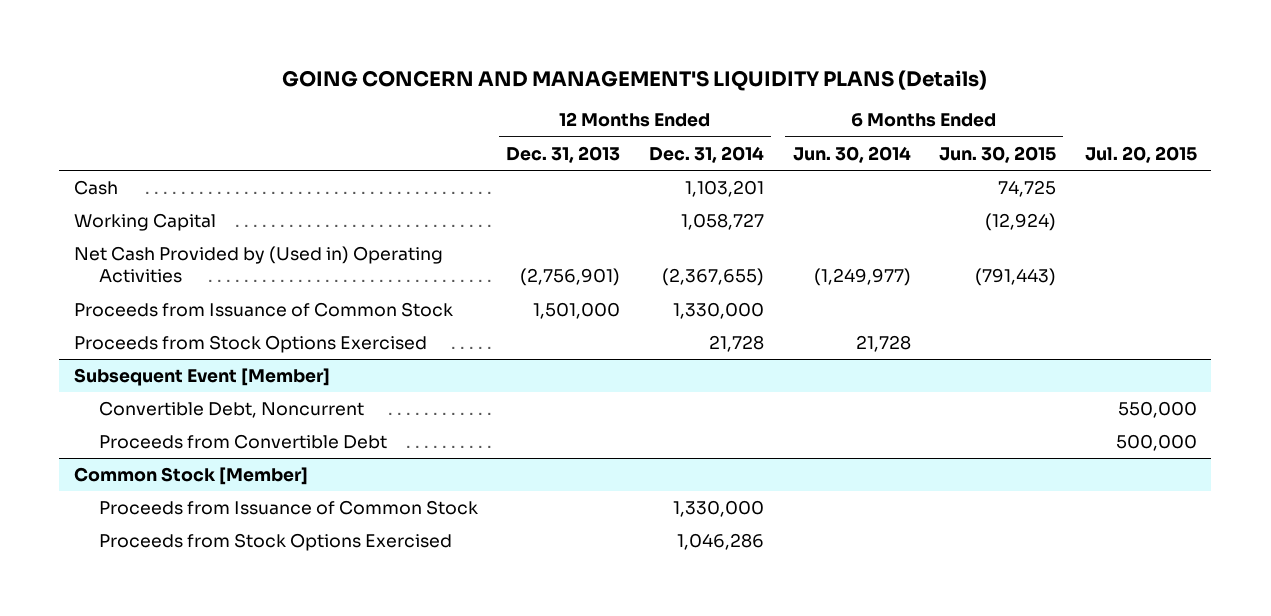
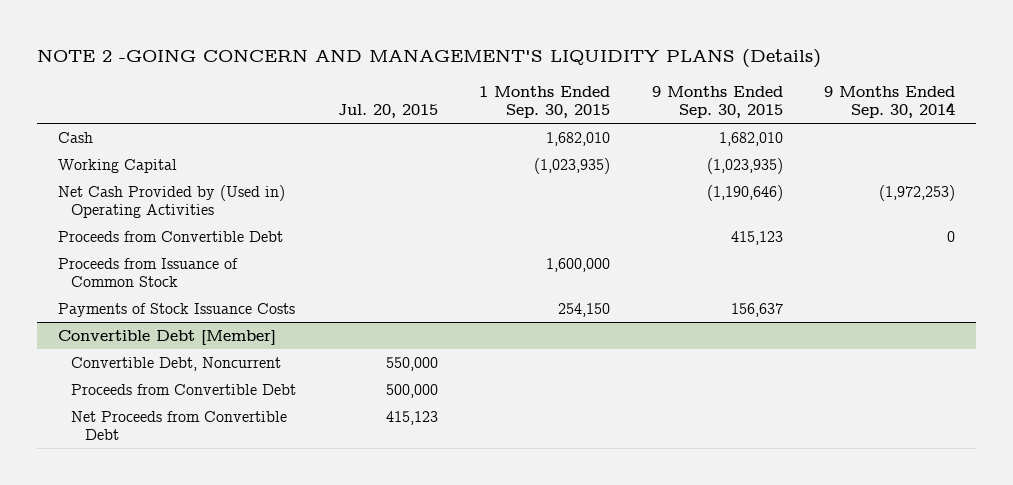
- GOING CONCERN AND MANAGEMENT'S LIQUIDITY PLANS (Details)
+ NOTE 2 -GOING CONCERN AND MANAGEMENT'S LIQUIDITY PLANS (Details)
- | 12 Months Ended Dec. 31, 2013 | 12 Months Ended Dec. 31, 2014 | 6 Months Ended Jun. 30, 2014 | 6 Months Ended Jun. 30, 2015 | Jul. 20, 2015
+ | Jul. 20, 2015 | 1 Months Ended Sep. 30, 2015 | 9 Months Ended Sep. 30, 2015 | 9 Months Ended Sep. 30, 2014
+ Proceeds from Convertible Debt | | | 415,123 | 0
- Proceeds from Stock Options Exercised | | 21,728 | 21,728 | |
- Subsequent Event [Member]
+ Payments of Stock Issuance Costs | | 254,150 | 156,637 |
+ Convertible Debt [Member]
- Common Stock [Member]
- Proceeds from Issuance of Common Stock | | 1,330,000 | | |
- Proceeds from Stock Options Exercised | | 1,046,286 | | |
+ Net Proceeds from Convertible Debt | 415,123 | | |

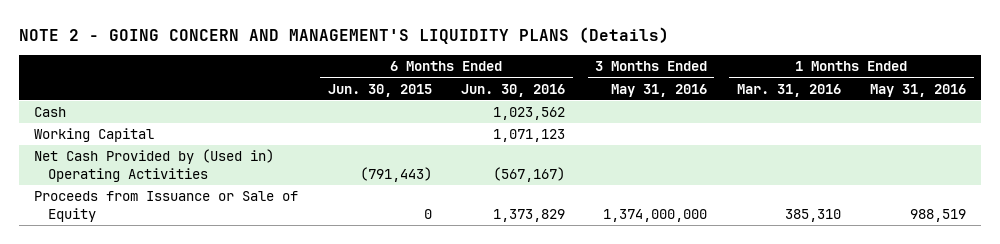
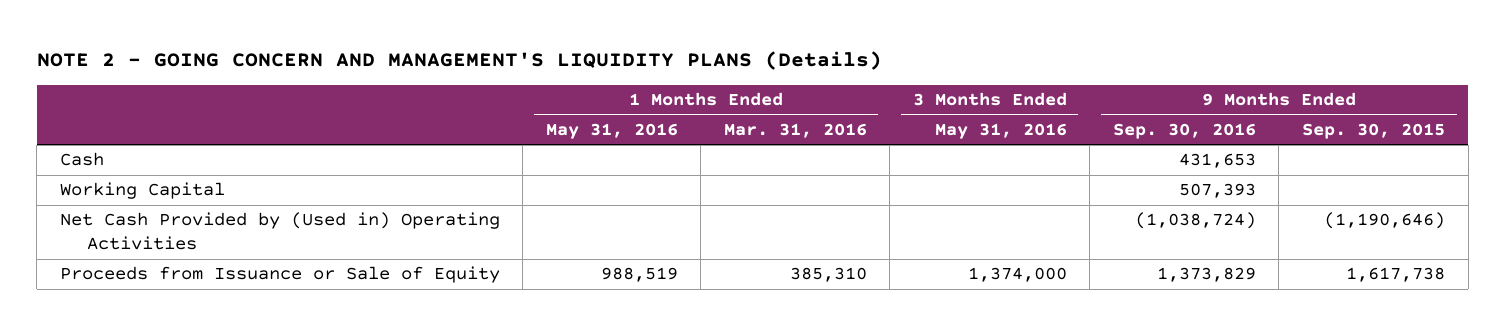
- | 6 Months Ended Jun. 30, 2015 | 6 Months Ended Jun. 30, 2016 | 3 Months Ended May 31, 2016 | 1 Months Ended Mar. 31, 2016 | 1 Months Ended May 31, 2016
+ | 1 Months Ended May 31, 2016 | 1 Months Ended Mar. 31, 2016 | 3 Months Ended May 31, 2016 | 9 Months Ended Sep. 30, 2016 | 9 Months Ended Sep. 30, 2015
- Proceeds from Issuance or Sale of Equity | 0 | 1,373,829 | 1,374,000,000 | 385,310 | 988,519
+ Proceeds from Issuance or Sale of Equity | 988,519 | 385,310 | 1,374,000 | 1,373,829 | 1,617,738

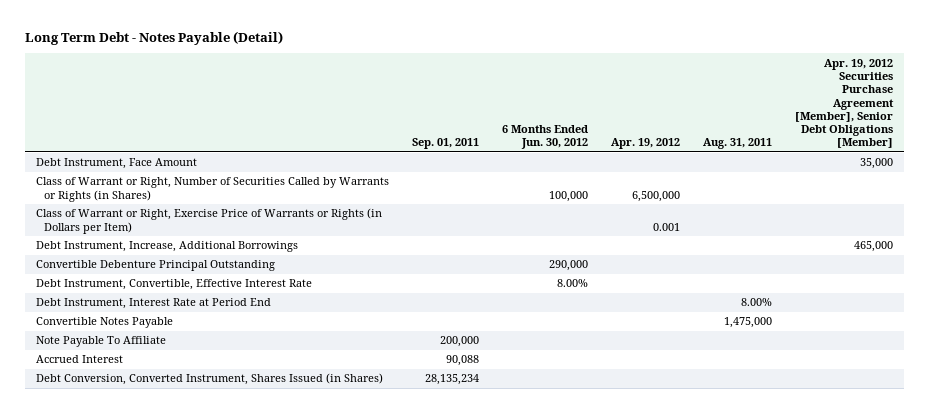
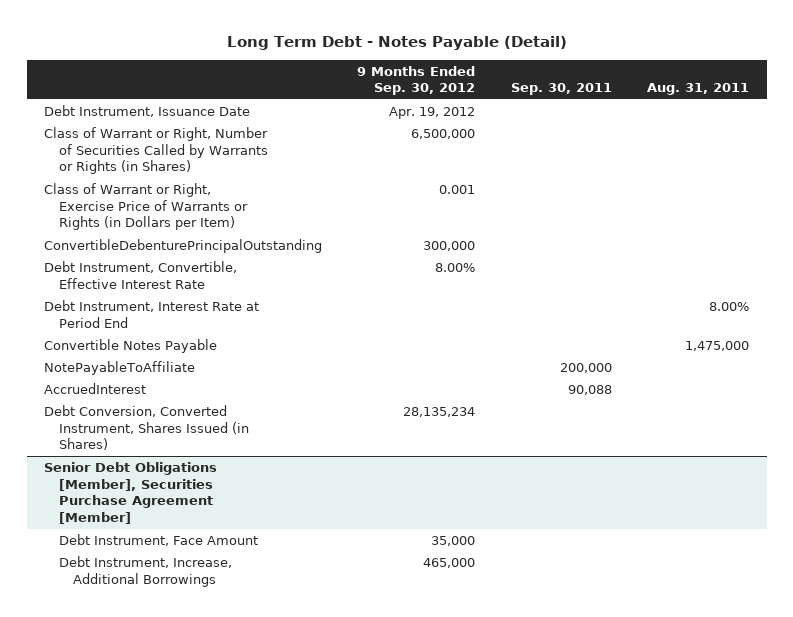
- | Sep. 01, 2011 | 6 Months Ended Jun. 30, 2012 | Apr. 19, 2012 | Aug. 31, 2011 | Apr. 19, 2012 Securities Purchase Agreement [Member], Senior Debt Obligations [Member]
+ | 9 Months Ended Sep. 30, 2012 | Sep. 30, 2011 | Aug. 31, 2011
- Debt Instrument, Face Amount | | | | | 35,000
+ Debt Instrument, Issuance Date | Apr. 19, 2012 | |
- Debt Instrument, Increase, Additional Borrowings | | | | | 465,000
- Convertible Debenture Principal Outstanding | | 290,000 | | |
+ ConvertibleDebenturePrincipalOutstanding | 300,000 | |
- Note Payable To Affiliate | 200,000 | | | |
- Accrued Interest | 90,088 | | | |
+ NotePayableToAffiliate | | 200,000 |
+ AccruedInterest | | 90,088 |
+ Senior Debt Obligations [Member], Securities Purchase Agreement [Member]
+ Debt Instrument, Face Amount | 35,000 | |
+ Debt Instrument, Increase, Additional Borrowings | 465,000 | |

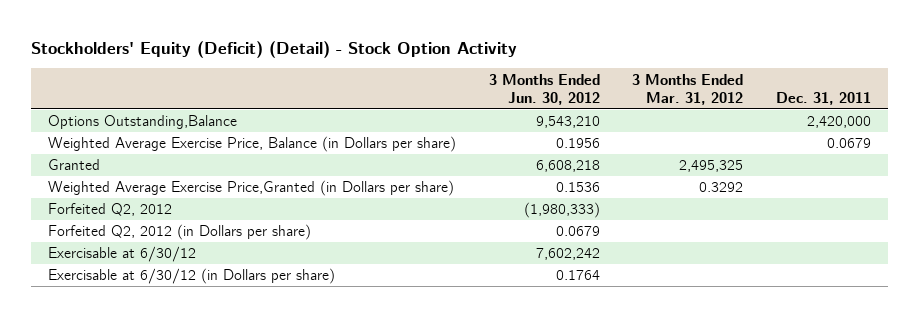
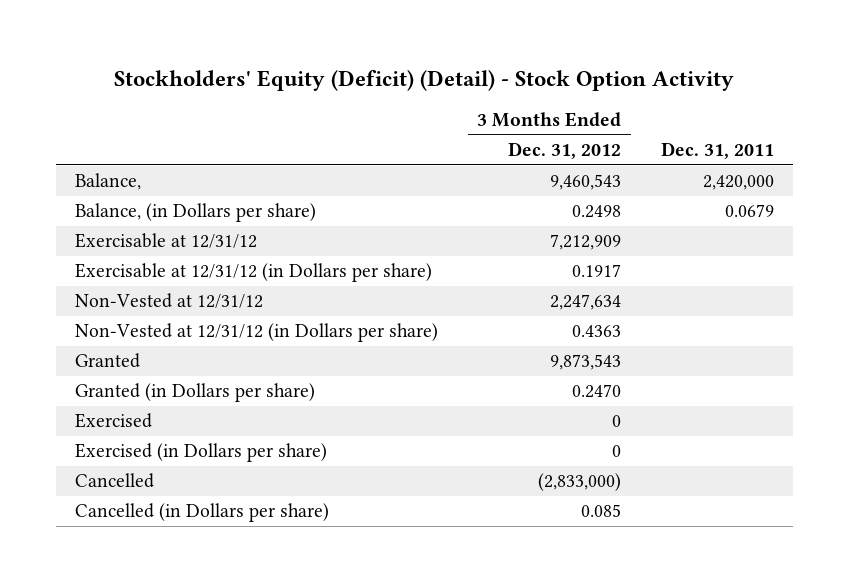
- | 3 Months Ended Jun. 30, 2012 | 3 Months Ended Mar. 31, 2012 | Dec. 31, 2011
+ | 3 Months Ended Dec. 31, 2012 | Dec. 31, 2011
- Options Outstanding,Balance | 9,543,210 | | 2,420,000
- Weighted Average Exercise Price, Balance (in Dollars per share) | 0.1956 | | 0.0679
+ Balance, | 9,460,543 | 2,420,000
+ Balance, (in Dollars per share) | 0.2498 | 0.0679
+ Exercisable at 12/31/12 | 7,212,909 |
+ Exercisable at 12/31/12 (in Dollars per share) | 0.1917 |
+ Non-Vested at 12/31/12 | 2,247,634 |
+ Non-Vested at 12/31/12 (in Dollars per share) | 0.4363 |
- Weighted Average Exercise Price,Granted (in Dollars per share) | 0.1536 | 0.3292 |
- Forfeited Q2, 2012 | (1,980,333) | |
- Forfeited Q2, 2012 (in Dollars per share) | 0.0679 | |
- Exercisable at 6/30/12 | 7,602,242 | |
- Exercisable at 6/30/12 (in Dollars per share) | 0.1764 | |
+ Granted (in Dollars per share) | 0.2470 |
+ Exercised | 0 |
+ Exercised (in Dollars per share) | 0 |
+ Cancelled | (2,833,000) |
+ Cancelled (in Dollars per share) | 0.085 |

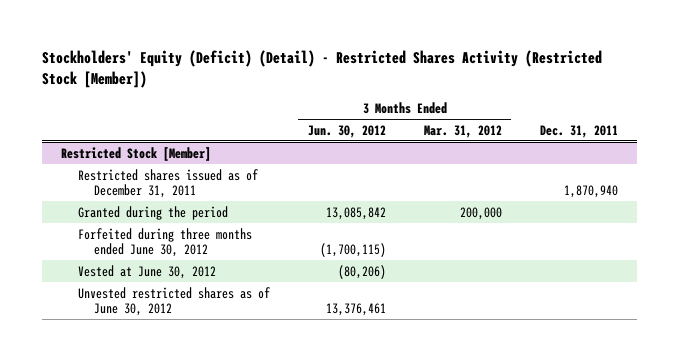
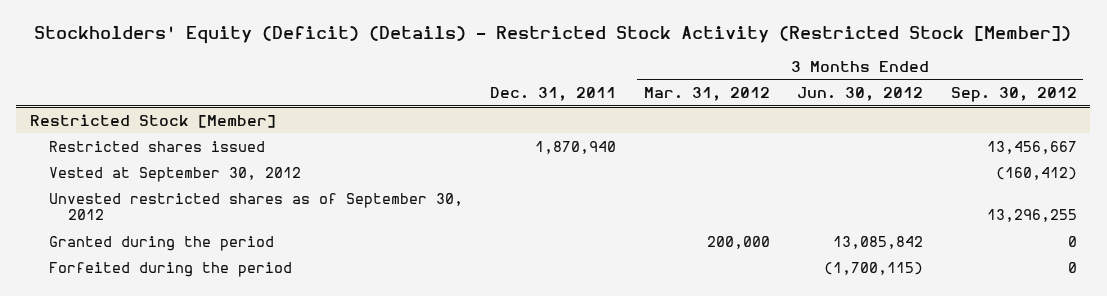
- Stockholders' Equity (Deficit) (Detail) - Restricted Shares Activity (Restricted Stock [Member])
+ Stockholders' Equity (Deficit) (Details) - Restricted Stock Activity (Restricted Stock [Member])
- | 3 Months Ended Jun. 30, 2012 | 3 Months Ended Mar. 31, 2012 | Dec. 31, 2011
+ | Dec. 31, 2011 | 3 Months Ended Mar. 31, 2012 | 3 Months Ended Jun. 30, 2012 | 3 Months Ended Sep. 30, 2012
@ Restricted Stock [Member]
- Restricted shares issued as of December 31, 2011 | | | 1,870,940
+ Restricted shares issued | 1,870,940 | | | 13,456,667
+ Vested at September 30, 2012 | | | | (160,412)
+ Unvested restricted shares as of September 30, 2012 | | | | 13,296,255
- Forfeited during three months ended June 30, 2012 | (1,700,115) | |
- Vested at June 30, 2012 | (80,206) | |
- Unvested restricted shares as of June 30, 2012 | 13,376,461 | |
+ Forfeited during the period | | | (1,700,115) | 0

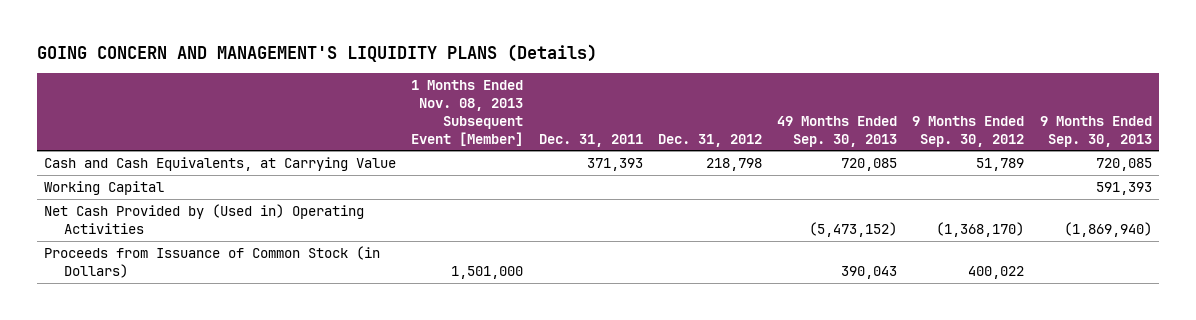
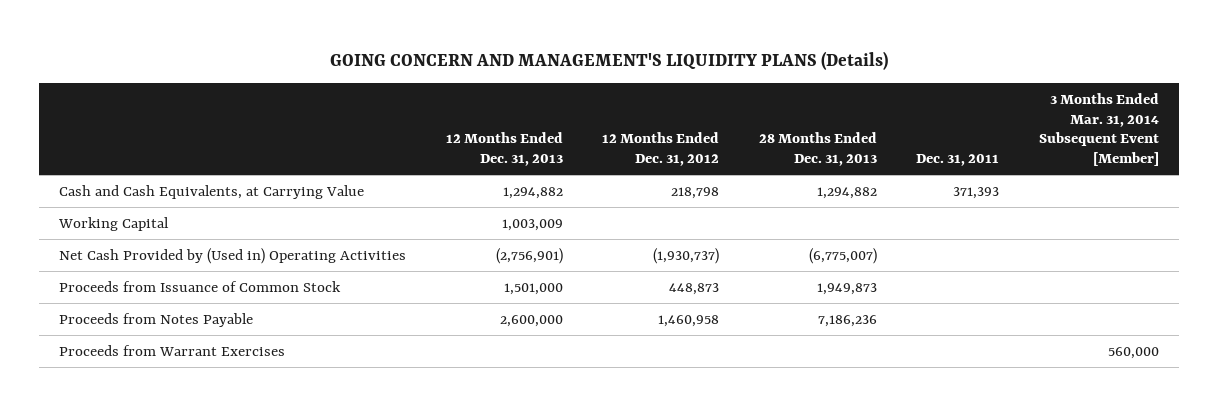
- | 1 Months Ended Nov. 08, 2013 Subsequent Event [Member] | Dec. 31, 2011 | Dec. 31, 2012 | 49 Months Ended Sep. 30, 2013 | 9 Months Ended Sep. 30, 2012 | 9 Months Ended Sep. 30, 2013
+ | 12 Months Ended Dec. 31, 2013 | 12 Months Ended Dec. 31, 2012 | 28 Months Ended Dec. 31, 2013 | Dec. 31, 2011 | 3 Months Ended Mar. 31, 2014 Subsequent Event [Member]
- Proceeds from Issuance of Common Stock (in Dollars) | 1,501,000 | | | 390,043 | 400,022 |
+ Proceeds from Issuance of Common Stock | 1,501,000 | 448,873 | 1,949,873 | |
+ Proceeds from Notes Payable | 2,600,000 | 1,460,958 | 7,186,236 | |
+ Proceeds from Warrant Exercises | | | | | 560,000

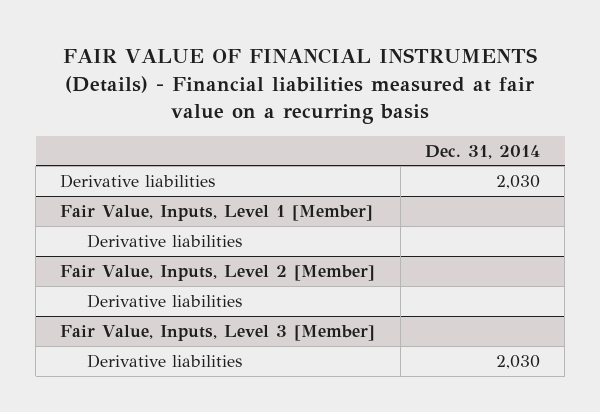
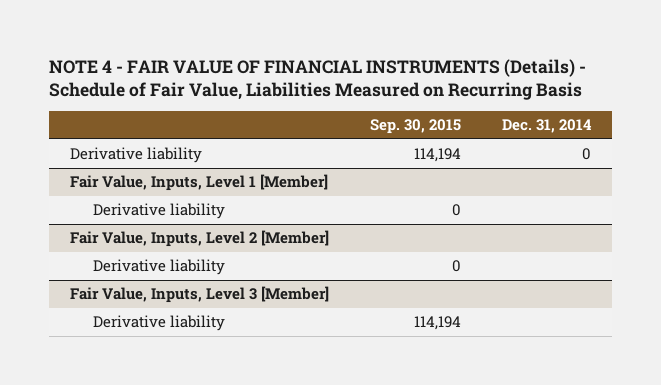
- FAIR VALUE OF FINANCIAL INSTRUMENTS (Details) - Financial liabilities measured at fair value on a recurring basis
+ NOTE 4 - FAIR VALUE OF FINANCIAL INSTRUMENTS (Details) - Schedule of Fair Value, Liabilities Measured on Recurring Basis
- | Dec. 31, 2014
+ | Sep. 30, 2015 | Dec. 31, 2014
- Derivative liabilities | 2,030
+ Derivative liability | 114,194 | 0
@ Fair Value, Inputs, Level 1 [Member]
- Derivative liabilities
+ Derivative liability | 0 |
@ Fair Value, Inputs, Level 2 [Member]
- Derivative liabilities
+ Derivative liability | 0 |
@ Fair Value, Inputs, Level 3 [Member]
- Derivative liabilities | 2,030
+ Derivative liability | 114,194 |

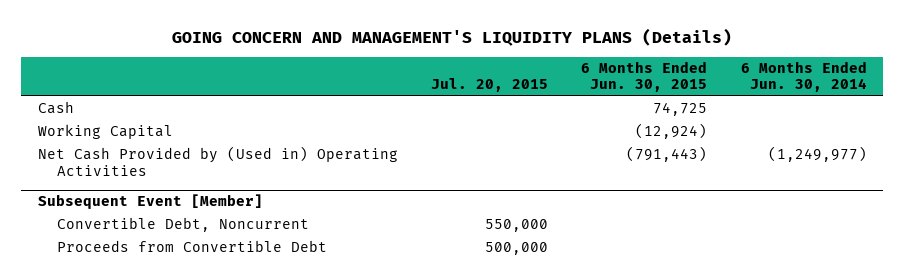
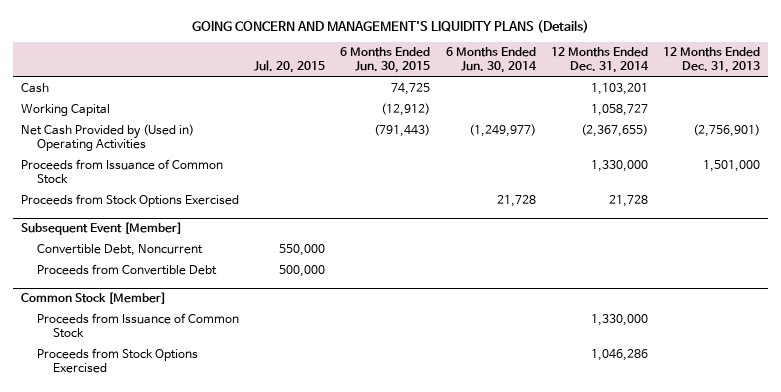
- | Jul. 20, 2015 | 6 Months Ended Jun. 30, 2015 | 6 Months Ended Jun. 30, 2014
+ | Jul. 20, 2015 | 6 Months Ended Jun. 30, 2015 | 6 Months Ended Jun. 30, 2014 | 12 Months Ended Dec. 31, 2014 | 12 Months Ended Dec. 31, 2013
- Working Capital | | (12,924) |
+ Working Capital | | (12,912) | | 1,058,727 |
+ Proceeds from Issuance of Common Stock | | | | 1,330,000 | 1,501,000
+ Proceeds from Stock Options Exercised | | | 21,728 | 21,728 |
+ Common Stock [Member]
+ Proceeds from Issuance of Common Stock | | | | 1,330,000 |
+ Proceeds from Stock Options Exercised | | | | 1,046,286 |

